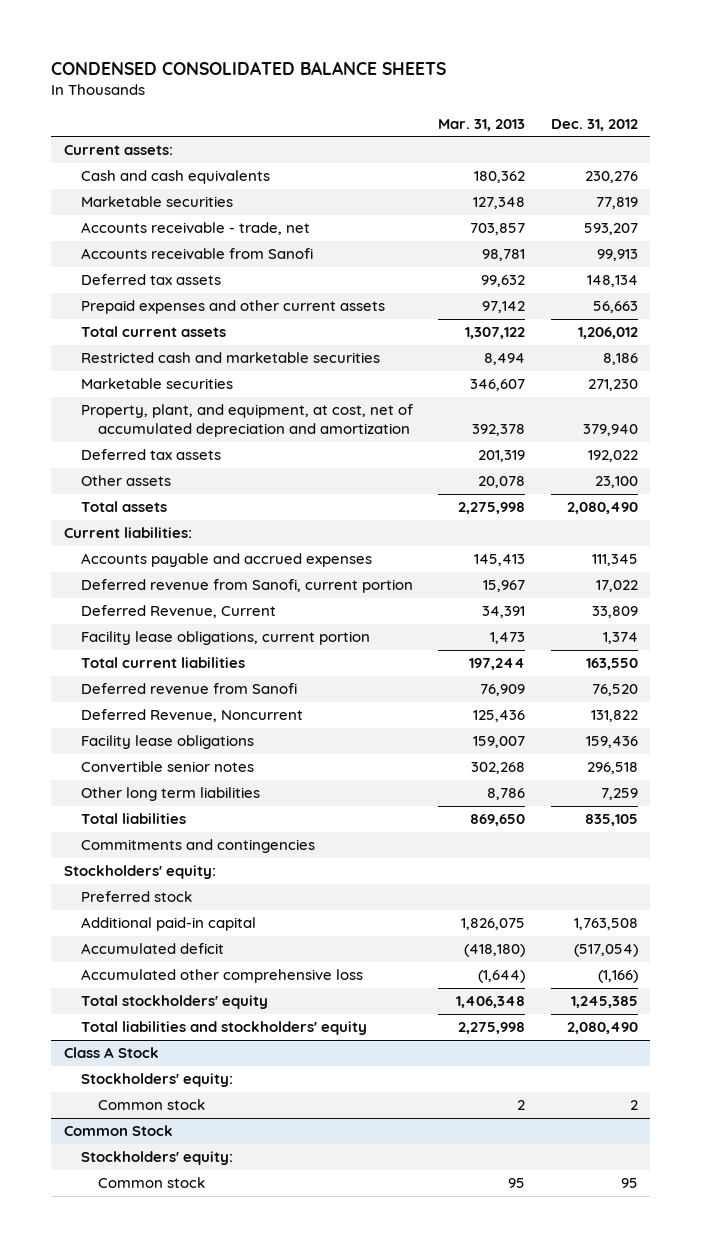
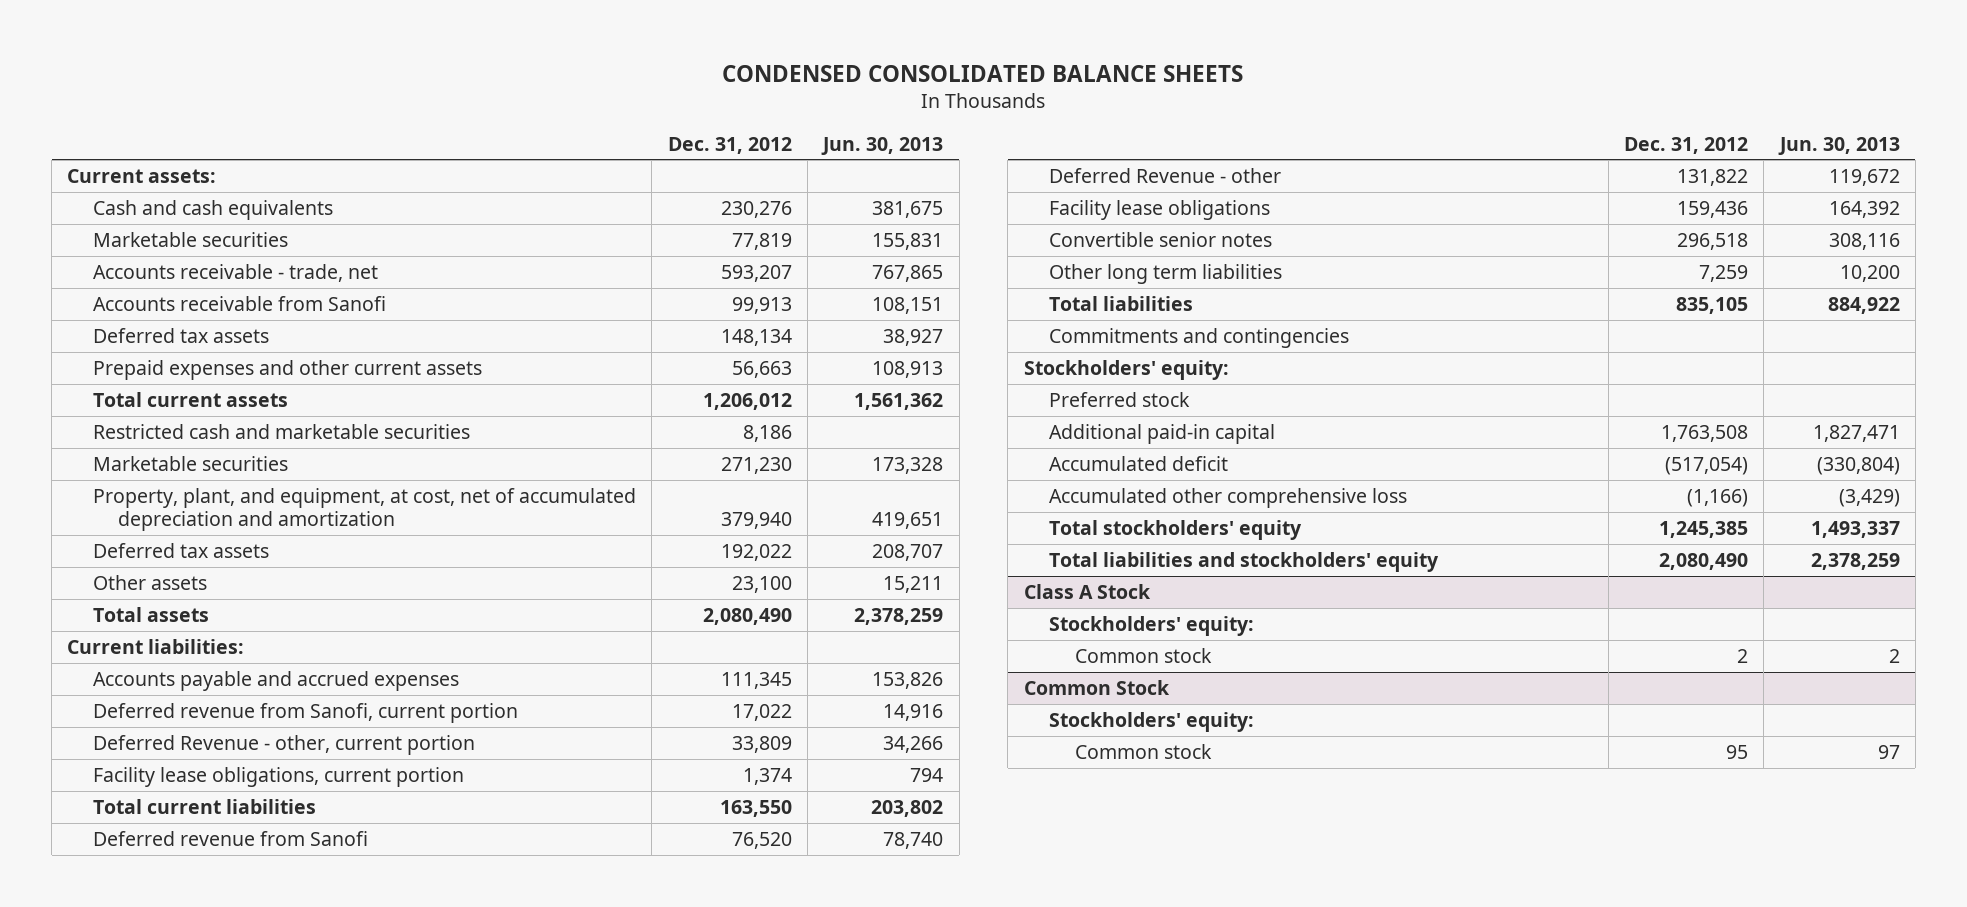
- | Mar. 31, 2013 | Dec. 31, 2012
+ | Dec. 31, 2012 | Jun. 30, 2013
- Deferred Revenue, Current | 34,391 | 33,809
+ Deferred Revenue - other, current portion | 33,809 | 34,266
- Deferred Revenue, Noncurrent | 125,436 | 131,822
+ Deferred Revenue - other | 131,822 | 119,672

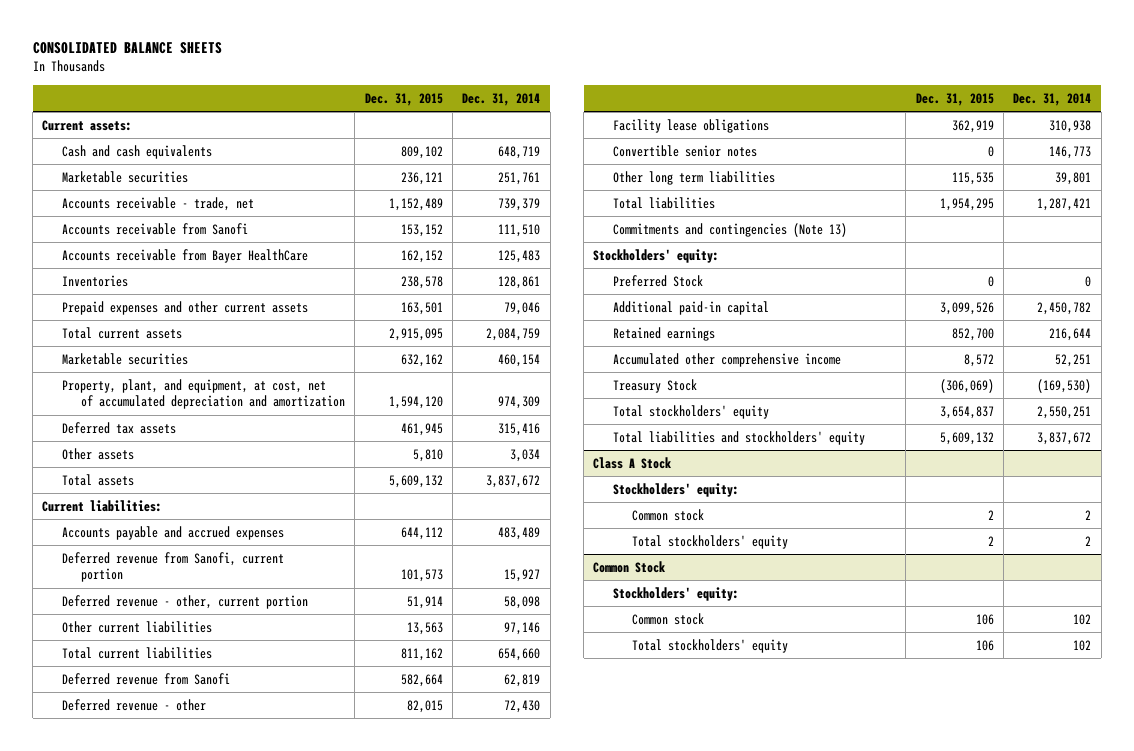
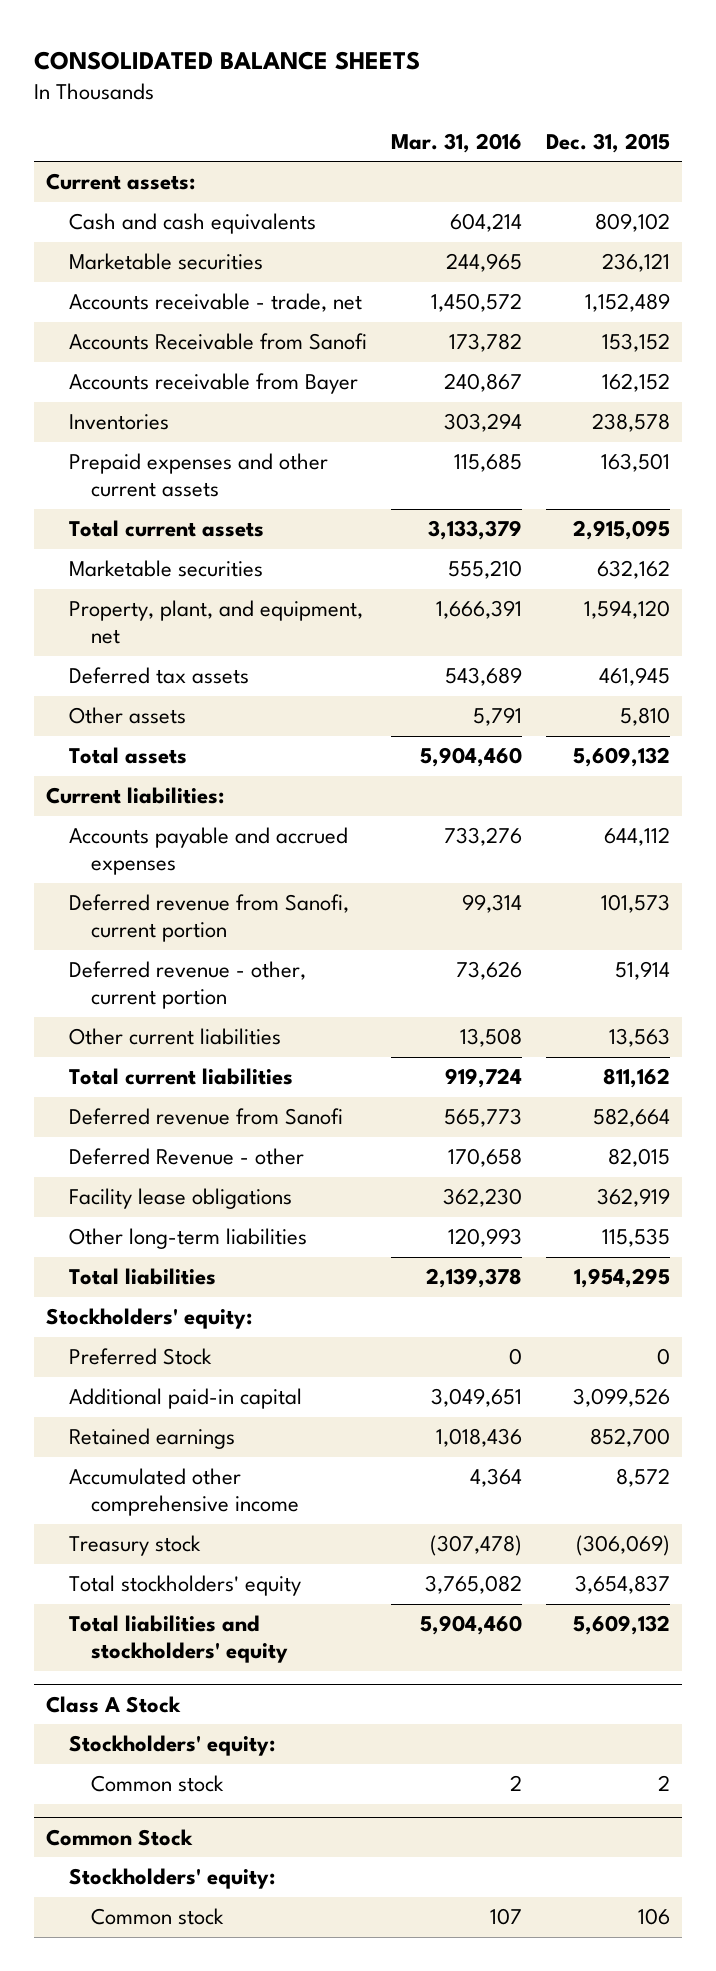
- | Dec. 31, 2015 | Dec. 31, 2014
+ | Mar. 31, 2016 | Dec. 31, 2015
- Accounts receivable from Sanofi | 153,152 | 111,510
- Accounts receivable from Bayer HealthCare | 162,152 | 125,483
+ Accounts Receivable from Sanofi | 173,782 | 153,152
+ Accounts receivable from Bayer | 240,867 | 162,152
- Property, plant, and equipment, at cost, net of accumulated depreciation and amortization | 1,594,120 | 974,309
+ Property, plant, and equipment, net | 1,666,391 | 1,594,120
- Deferred revenue - other | 82,015 | 72,430
+ Deferred Revenue - other | 170,658 | 82,015
- Convertible senior notes | 0 | 146,773
- Other long term liabilities | 115,535 | 39,801
+ Other long-term liabilities | 120,993 | 115,535
- Commitments and contingencies (Note 13)
- Treasury Stock | (306,069) | (169,530)
+ Treasury stock | (307,478) | (306,069)
@ Class A Stock
- Total stockholders' equity | 2 | 2
@ Common Stock
- Total stockholders' equity | 106 | 102

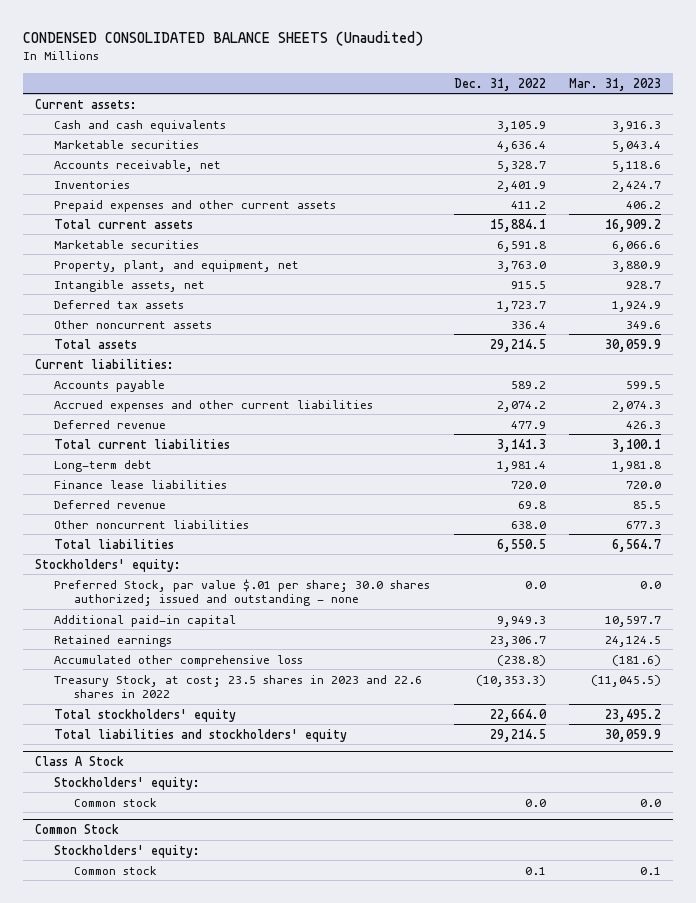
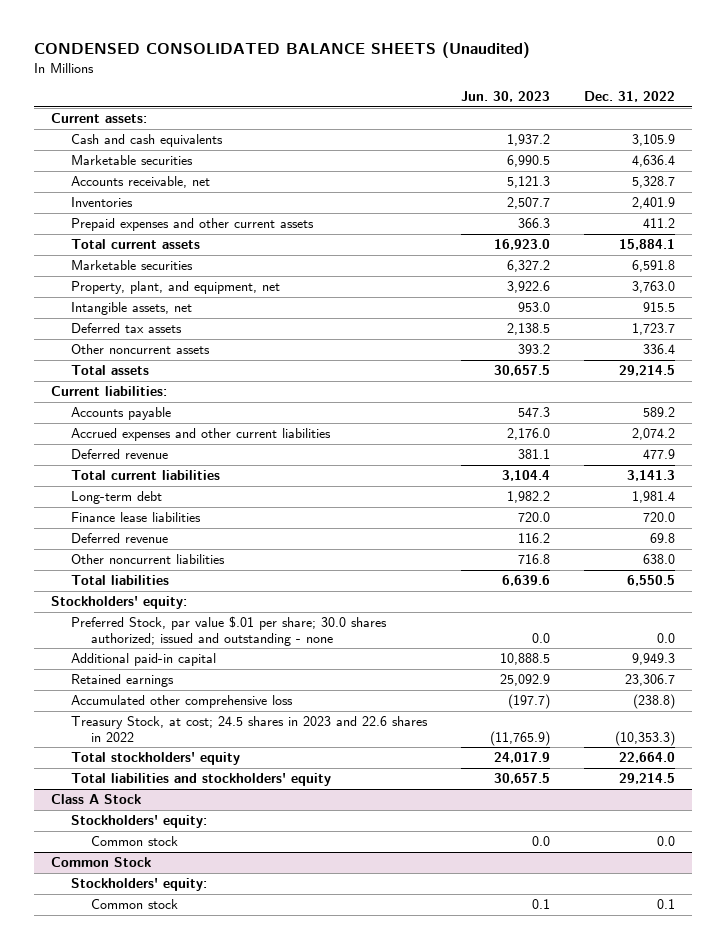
- | Dec. 31, 2022 | Mar. 31, 2023
+ | Jun. 30, 2023 | Dec. 31, 2022
- Treasury Stock, at cost; 23.5 shares in 2023 and 22.6 shares in 2022 | (10,353.3) | (11,045.5)
+ Treasury Stock, at cost; 24.5 shares in 2023 and 22.6 shares in 2022 | (11,765.9) | (10,353.3)

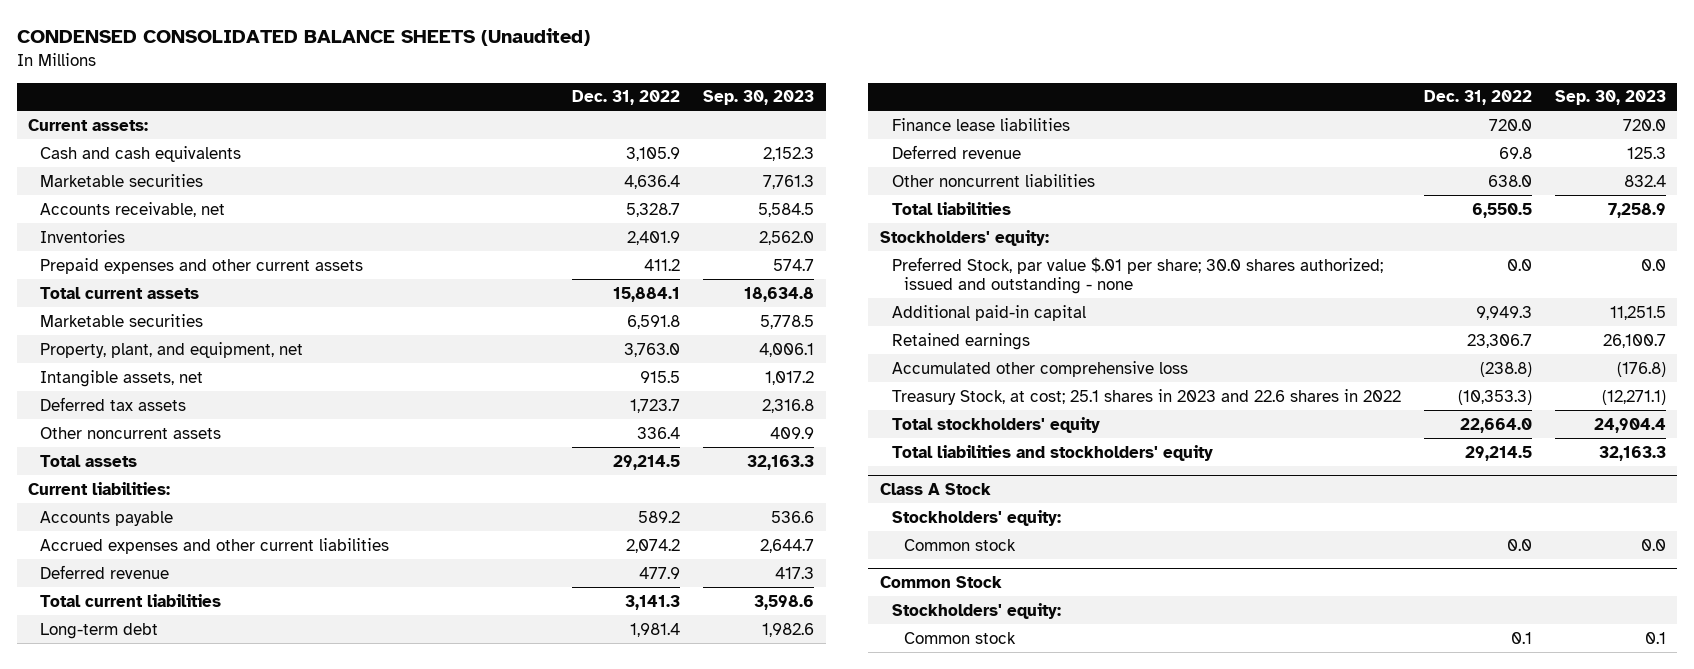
- | Jun. 30, 2023 | Dec. 31, 2022
+ | Dec. 31, 2022 | Sep. 30, 2023
- Treasury Stock, at cost; 24.5 shares in 2023 and 22.6 shares in 2022 | (11,765.9) | (10,353.3)
+ Treasury Stock, at cost; 25.1 shares in 2023 and 22.6 shares in 2022 | (10,353.3) | (12,271.1)

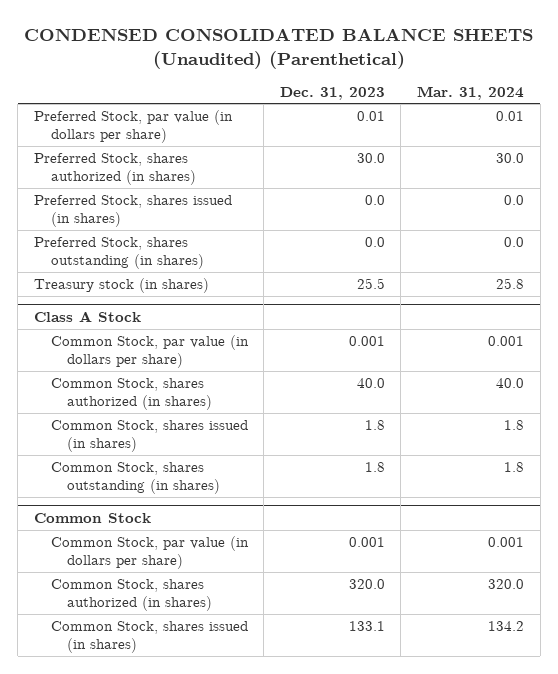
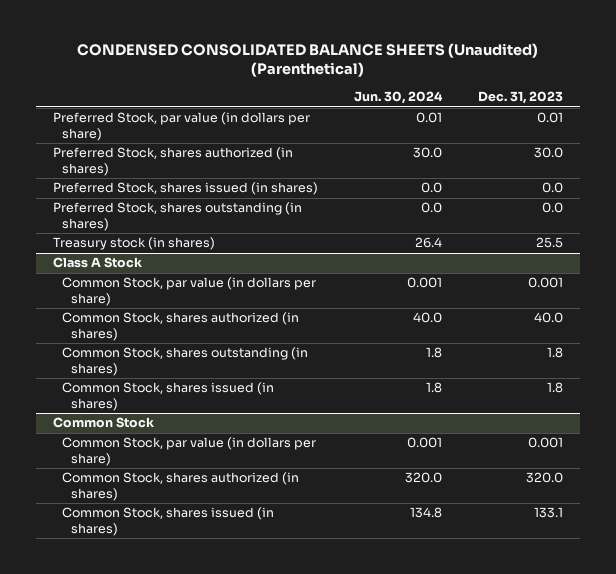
- | Dec. 31, 2023 | Mar. 31, 2024
+ | Jun. 30, 2024 | Dec. 31, 2023
@ Class A Stock
moved down: Common Stock, shares issued (in shares) | 1.8 | 1.8

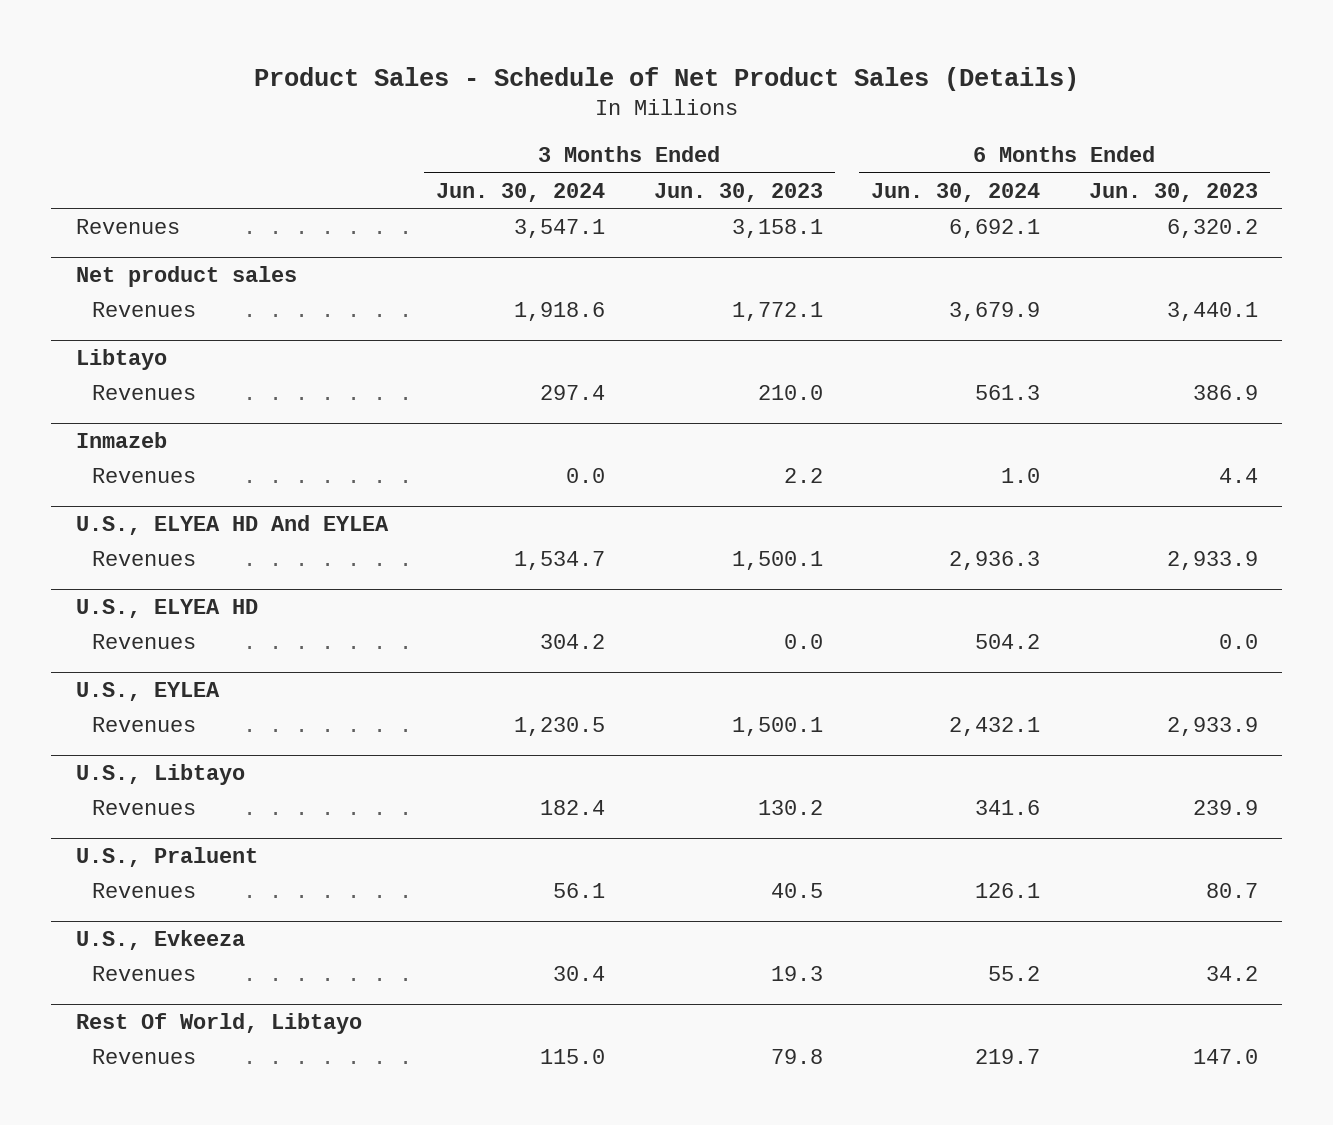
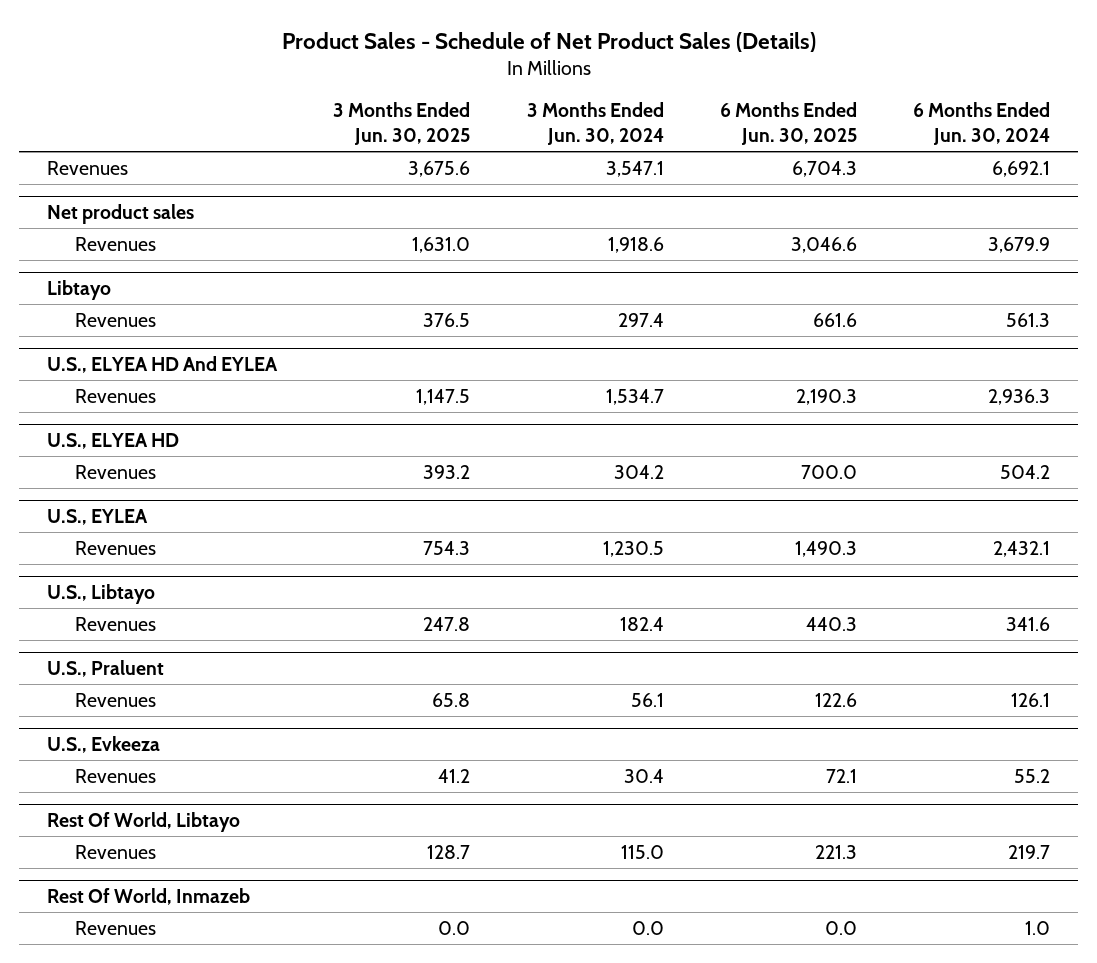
- | 3 Months Ended Jun. 30, 2024 | 3 Months Ended Jun. 30, 2023 | 6 Months Ended Jun. 30, 2024 | 6 Months Ended Jun. 30, 2023
+ | 3 Months Ended Jun. 30, 2025 | 3 Months Ended Jun. 30, 2024 | 6 Months Ended Jun. 30, 2025 | 6 Months Ended Jun. 30, 2024
- Inmazeb
- Revenues | 0.0 | 2.2 | 1.0 | 4.4
+ Rest Of World, Inmazeb
+ Revenues | 0.0 | 0.0 | 0.0 | 1.0

